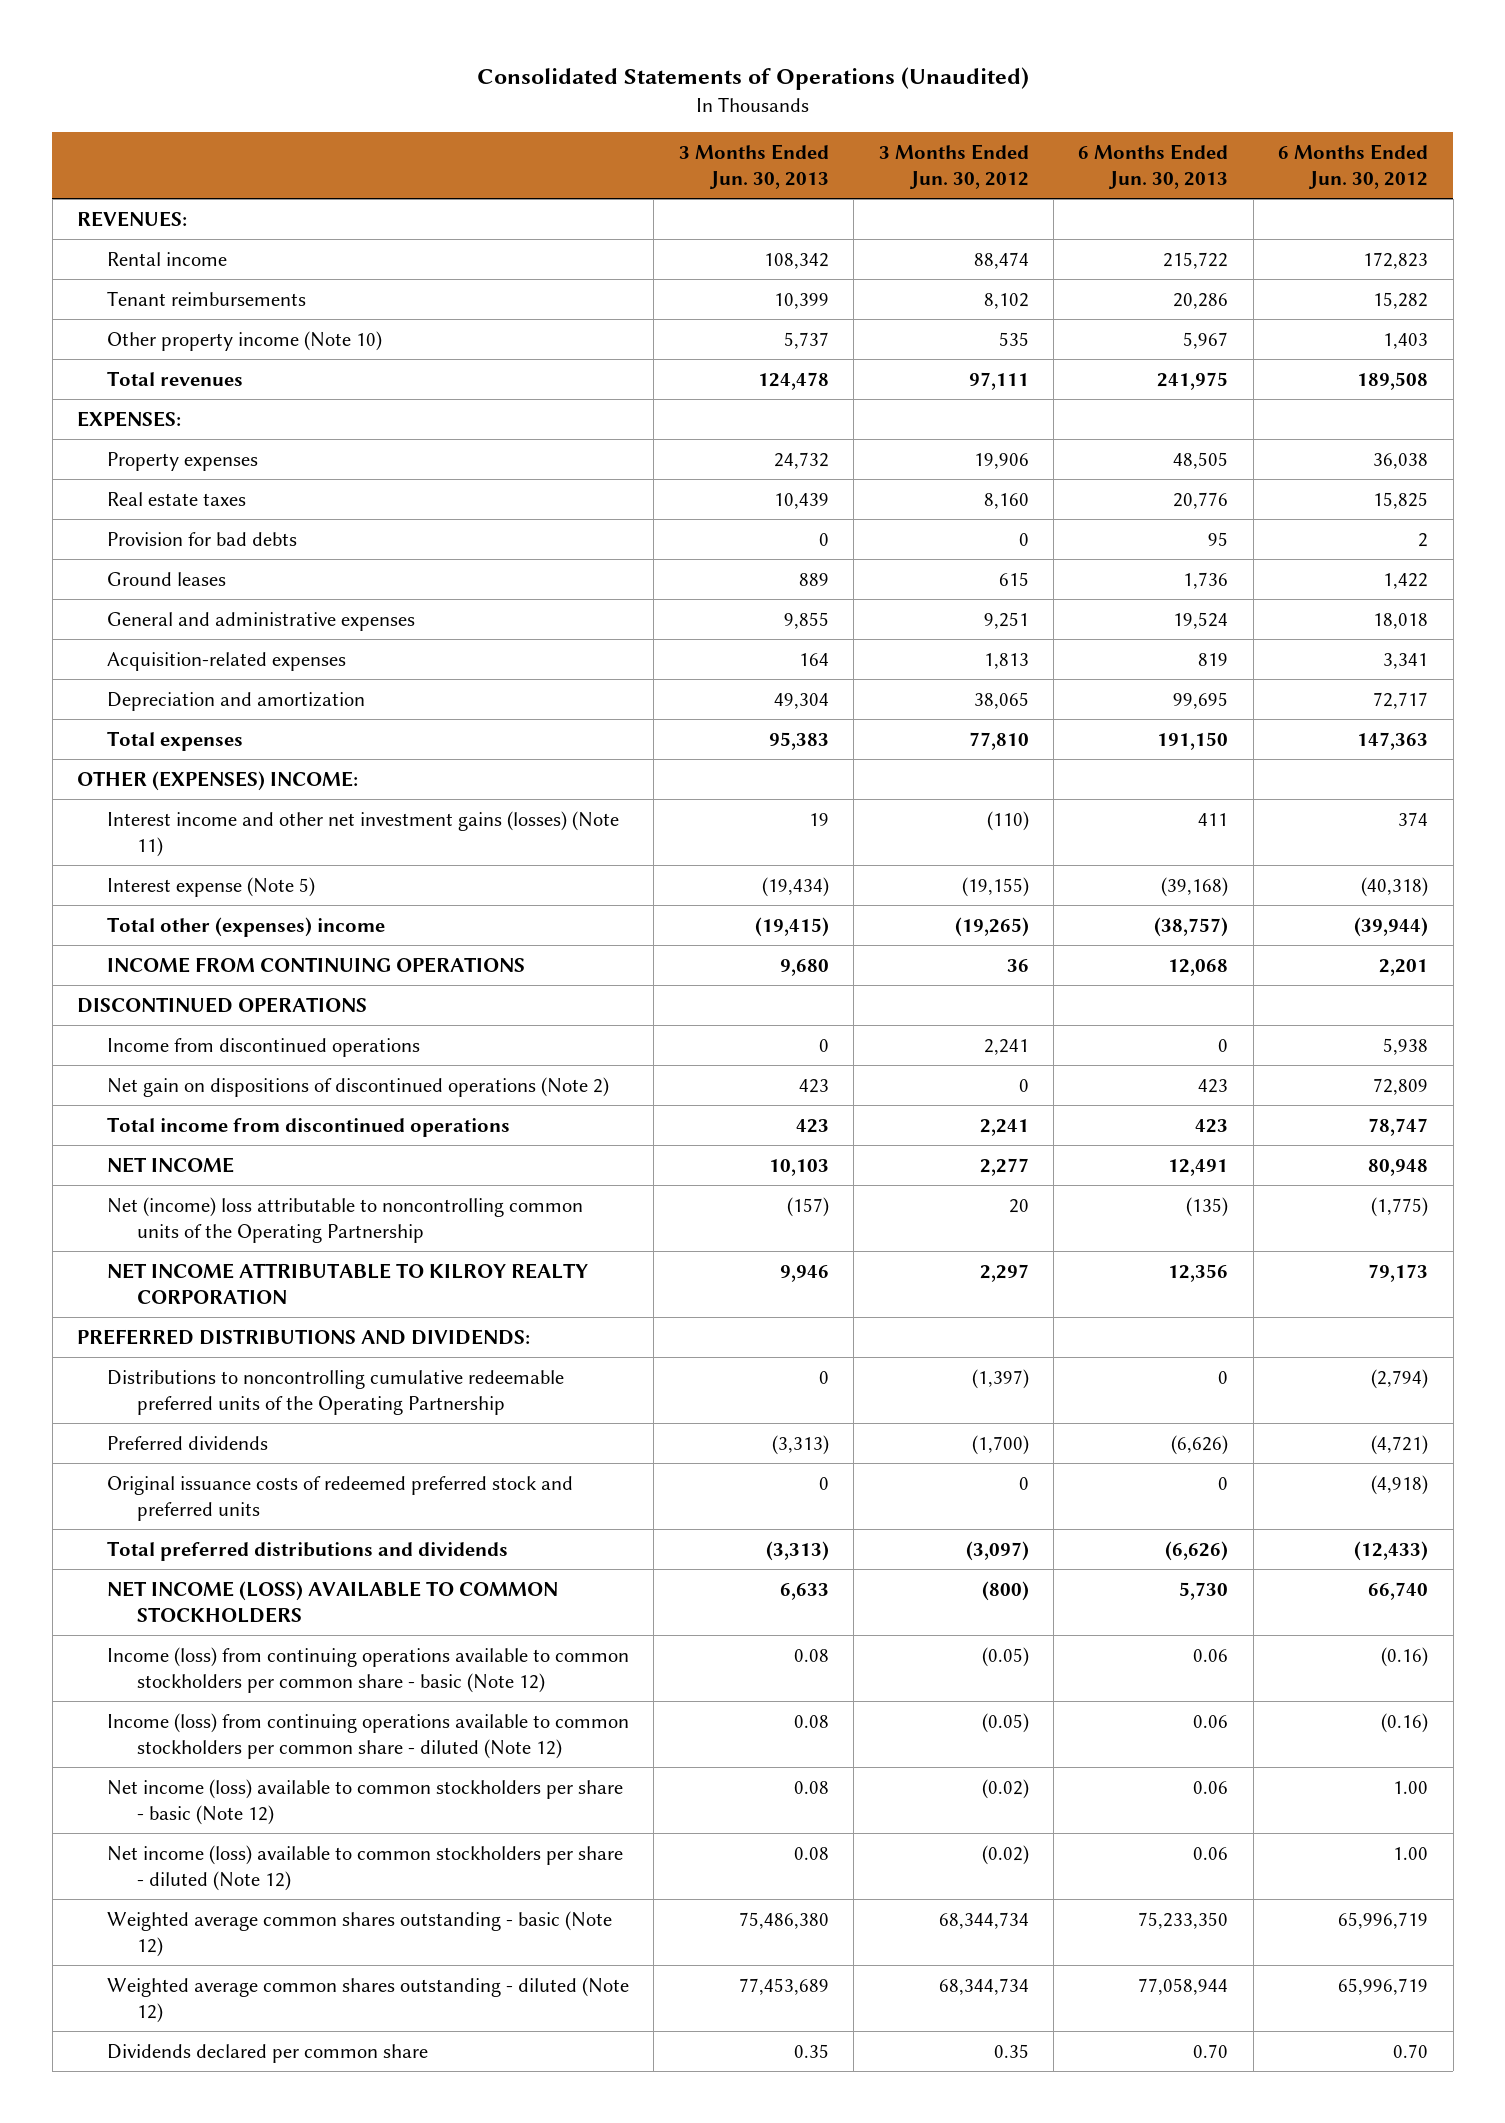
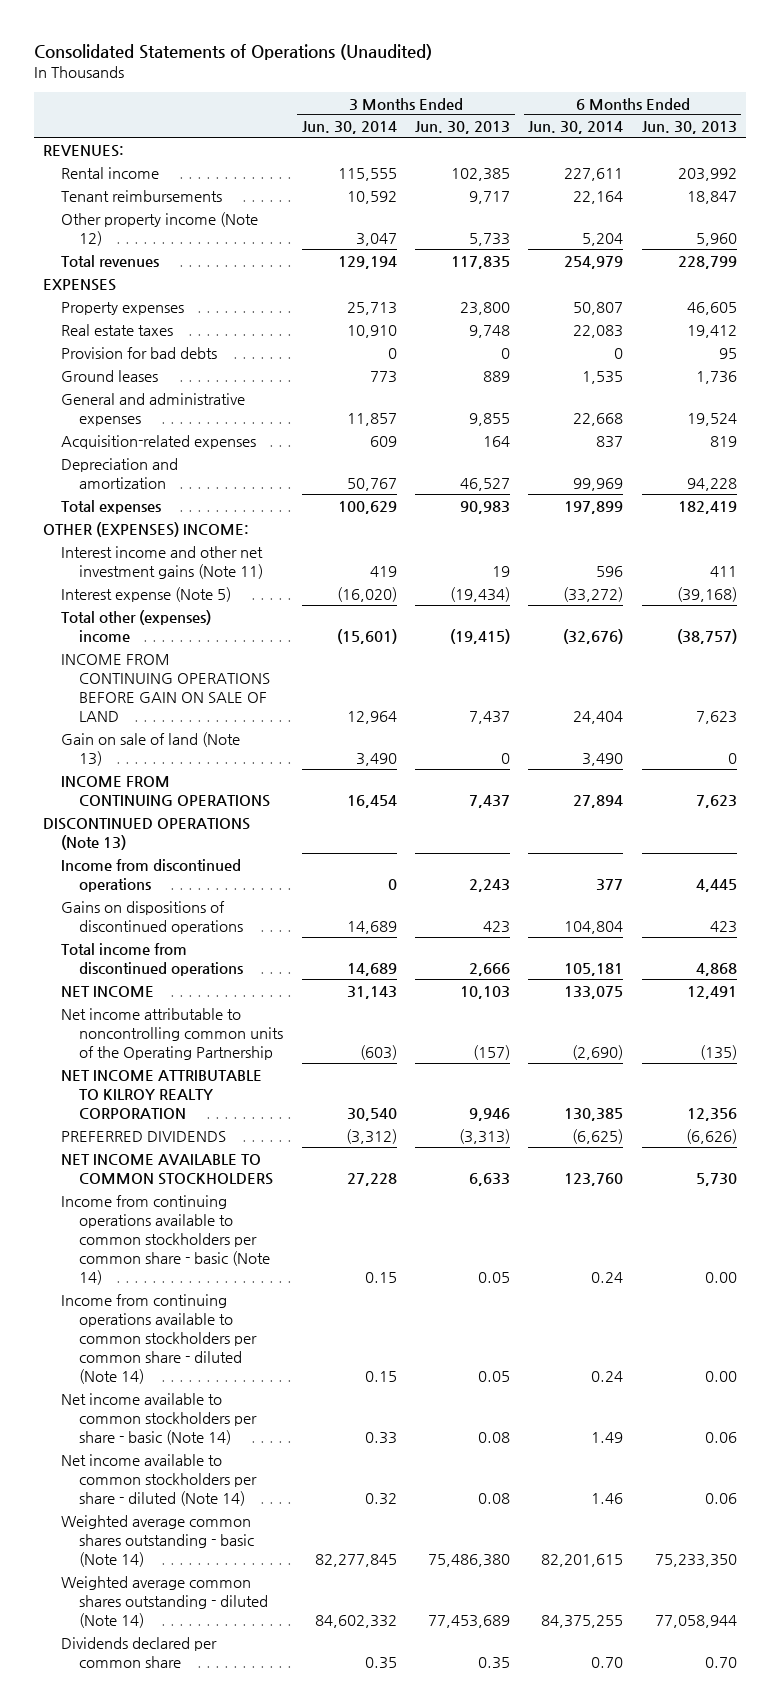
- | 3 Months Ended Jun. 30, 2013 | 3 Months Ended Jun. 30, 2012 | 6 Months Ended Jun. 30, 2013 | 6 Months Ended Jun. 30, 2012
+ | 3 Months Ended Jun. 30, 2014 | 3 Months Ended Jun. 30, 2013 | 6 Months Ended Jun. 30, 2014 | 6 Months Ended Jun. 30, 2013
- Rental income | 108,342 | 88,474 | 215,722 | 172,823
- Tenant reimbursements | 10,399 | 8,102 | 20,286 | 15,282
- Other property income (Note 10) | 5,737 | 535 | 5,967 | 1,403
- Total revenues | 124,478 | 97,111 | 241,975 | 189,508
- EXPENSES:
- Property expenses | 24,732 | 19,906 | 48,505 | 36,038
- Real estate taxes | 10,439 | 8,160 | 20,776 | 15,825
+ Rental income | 115,555 | 102,385 | 227,611 | 203,992
+ Tenant reimbursements | 10,592 | 9,717 | 22,164 | 18,847
+ Other property income (Note 12) | 3,047 | 5,733 | 5,204 | 5,960
+ Total revenues | 129,194 | 117,835 | 254,979 | 228,799
+ EXPENSES
+ Property expenses | 25,713 | 23,800 | 50,807 | 46,605
+ Real estate taxes | 10,910 | 9,748 | 22,083 | 19,412
- Depreciation and amortization | 49,304 | 38,065 | 99,695 | 72,717
- Total expenses | 95,383 | 77,810 | 191,150 | 147,363
+ Depreciation and amortization | 50,767 | 46,527 | 99,969 | 94,228
+ Total expenses | 100,629 | 90,983 | 197,899 | 182,419
- Interest income and other net investment gains (losses) (Note 11) | 19 | (110) | 411 | 374
+ Interest income and other net investment gains (Note 11) | 419 | 19 | 596 | 411
- INCOME FROM CONTINUING OPERATIONS | 9,680 | 36 | 12,068 | 2,201
- DISCONTINUED OPERATIONS
- Income from discontinued operations | 0 | 2,241 | 0 | 5,938
- Net gain on dispositions of discontinued operations (Note 2) | 423 | 0 | 423 | 72,809
- Total income from discontinued operations | 423 | 2,241 | 423 | 78,747
+ INCOME FROM CONTINUING OPERATIONS BEFORE GAIN ON SALE OF LAND | 12,964 | 7,437 | 24,404 | 7,623
+ Gain on sale of land (Note 13) | 3,490 | 0 | 3,490 | 0
+ INCOME FROM CONTINUING OPERATIONS | 16,454 | 7,437 | 27,894 | 7,623
+ DISCONTINUED OPERATIONS (Note 13)
+ Income from discontinued operations | 0 | 2,243 | 377 | 4,445
+ Gains on dispositions of discontinued operations | 14,689 | 423 | 104,804 | 423
+ Total income from discontinued operations | 14,689 | 2,666 | 105,181 | 4,868
- Net (income) loss attributable to noncontrolling common units of the Operating Partnership | (157) | 20 | (135) | (1,775)
+ Net income attributable to noncontrolling common units of the Operating Partnership | (603) | (157) | (2,690) | (135)
- PREFERRED DISTRIBUTIONS AND DIVIDENDS:
- Distributions to noncontrolling cumulative redeemable preferred units of the Operating Partnership | 0 | (1,397) | 0 | (2,794)
- Preferred dividends | (3,313) | (1,700) | (6,626) | (4,721)
- Original issuance costs of redeemed preferred stock and preferred units | 0 | 0 | 0 | (4,918)
- Total preferred distributions and dividends | (3,313) | (3,097) | (6,626) | (12,433)
- NET INCOME (LOSS) AVAILABLE TO COMMON STOCKHOLDERS | 6,633 | (800) | 5,730 | 66,740
- Income (loss) from continuing operations available to common stockholders per common share - basic (Note 12) | 0.08 | (0.05) | 0.06 | (0.16)
- Income (loss) from continuing operations available to common stockholders per common share - diluted (Note 12) | 0.08 | (0.05) | 0.06 | (0.16)
- Net income (loss) available to common stockholders per share - basic (Note 12) | 0.08 | (0.02) | 0.06 | 1.00
- Net income (loss) available to common stockholders per share - diluted (Note 12) | 0.08 | (0.02) | 0.06 | 1.00
- Weighted average common shares outstanding - basic (Note 12) | 75,486,380 | 68,344,734 | 75,233,350 | 65,996,719
- Weighted average common shares outstanding - diluted (Note 12) | 77,453,689 | 68,344,734 | 77,058,944 | 65,996,719
+ PREFERRED DIVIDENDS | (3,312) | (3,313) | (6,625) | (6,626)
+ NET INCOME AVAILABLE TO COMMON STOCKHOLDERS | 27,228 | 6,633 | 123,760 | 5,730
+ Income from continuing operations available to common stockholders per common share - basic (Note 14) | 0.15 | 0.05 | 0.24 | 0.00
+ Income from continuing operations available to common stockholders per common share - diluted (Note 14) | 0.15 | 0.05 | 0.24 | 0.00
+ Net income available to common stockholders per share - basic (Note 14) | 0.33 | 0.08 | 1.49 | 0.06
+ Net income available to common stockholders per share - diluted (Note 14) | 0.32 | 0.08 | 1.46 | 0.06
+ Weighted average common shares outstanding - basic (Note 14) | 82,277,845 | 75,486,380 | 82,201,615 | 75,233,350
+ Weighted average common shares outstanding - diluted (Note 14) | 84,602,332 | 77,453,689 | 84,375,255 | 77,058,944

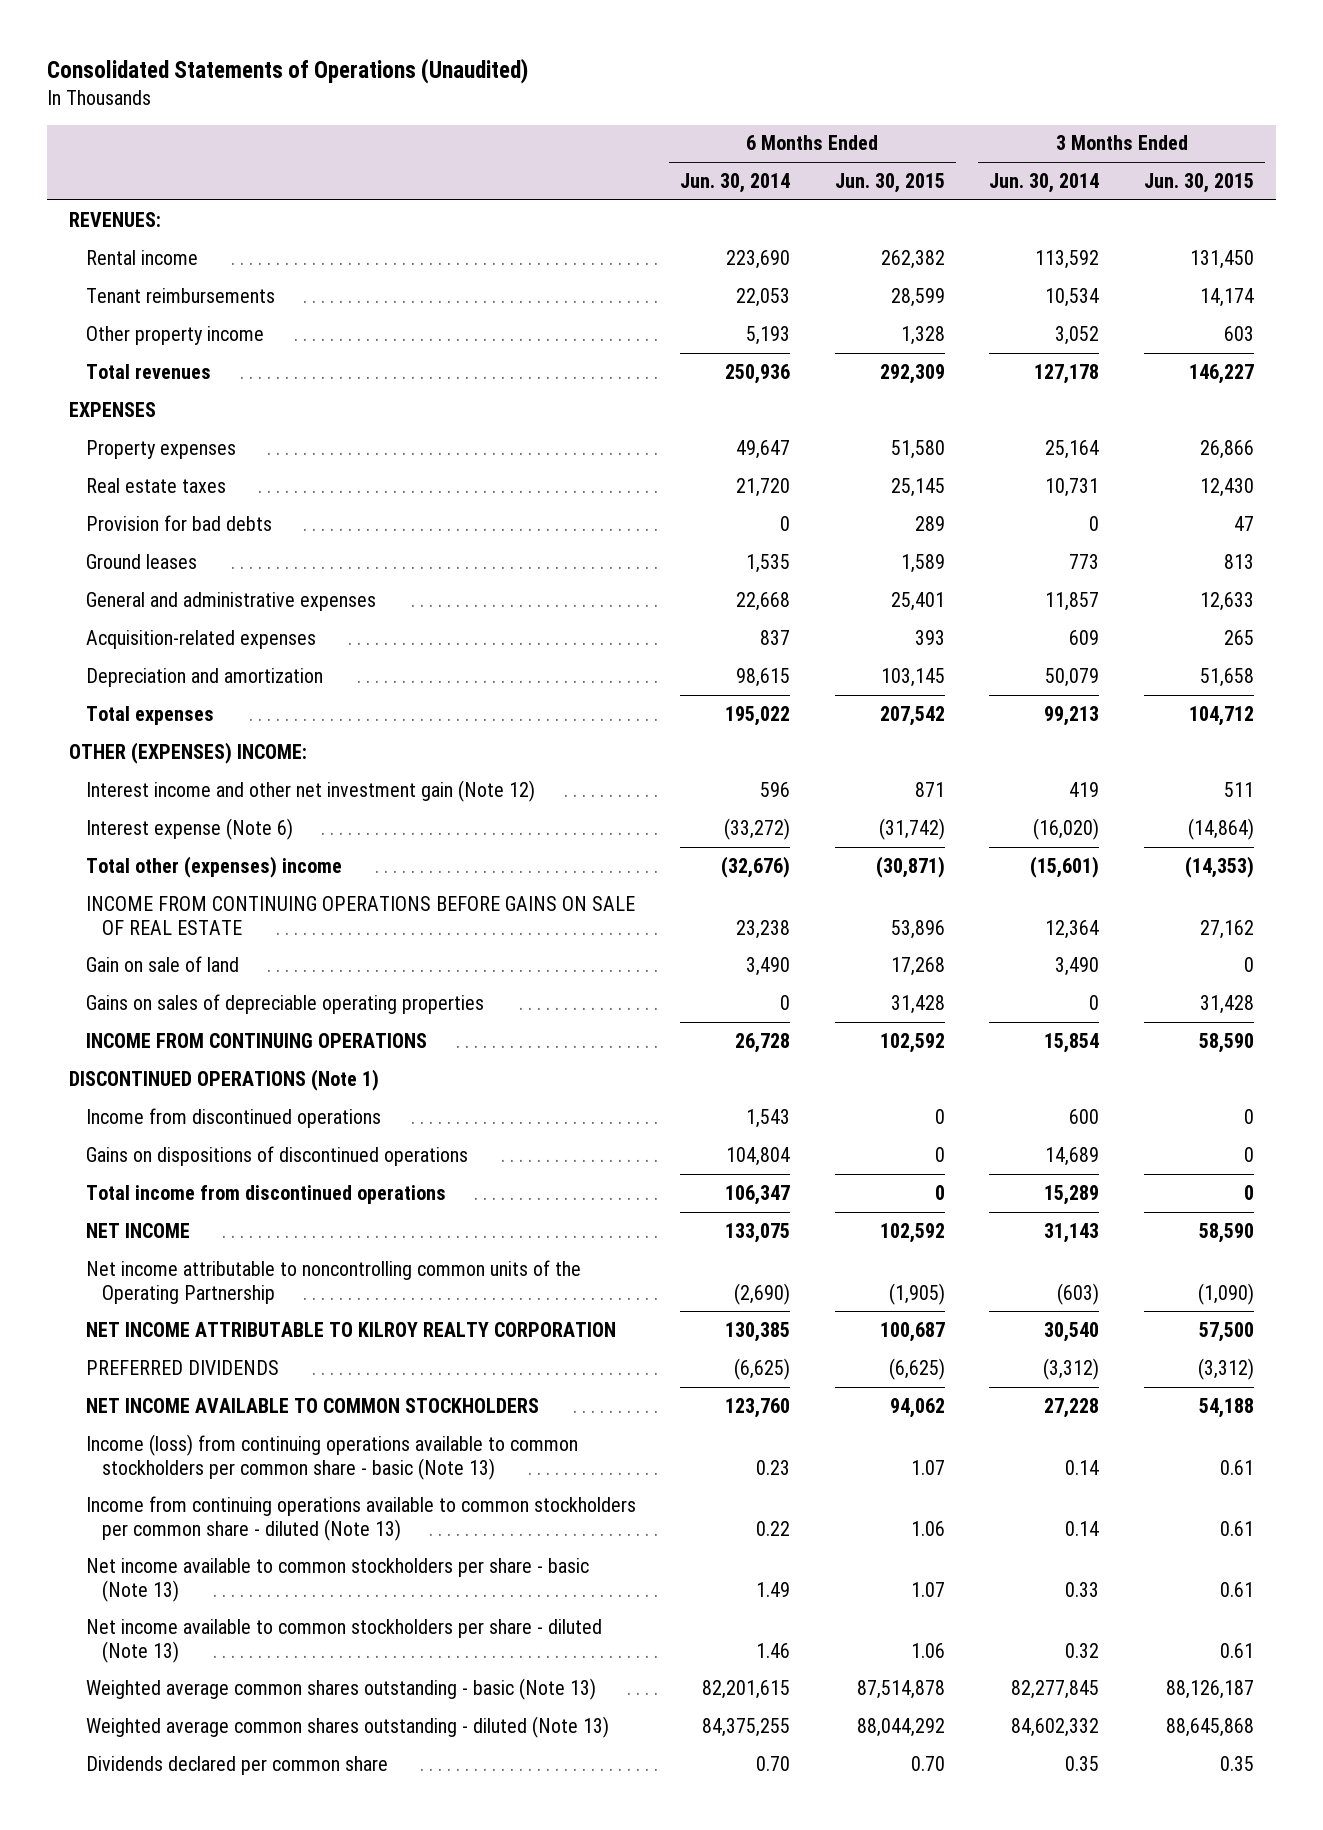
- | 3 Months Ended Jun. 30, 2014 | 3 Months Ended Jun. 30, 2013 | 6 Months Ended Jun. 30, 2014 | 6 Months Ended Jun. 30, 2013
+ | 6 Months Ended Jun. 30, 2014 | 6 Months Ended Jun. 30, 2015 | 3 Months Ended Jun. 30, 2014 | 3 Months Ended Jun. 30, 2015
- Rental income | 115,555 | 102,385 | 227,611 | 203,992
- Tenant reimbursements | 10,592 | 9,717 | 22,164 | 18,847
- Other property income (Note 12) | 3,047 | 5,733 | 5,204 | 5,960
- Total revenues | 129,194 | 117,835 | 254,979 | 228,799
+ Rental income | 223,690 | 262,382 | 113,592 | 131,450
+ Tenant reimbursements | 22,053 | 28,599 | 10,534 | 14,174
+ Other property income | 5,193 | 1,328 | 3,052 | 603
+ Total revenues | 250,936 | 292,309 | 127,178 | 146,227
- Property expenses | 25,713 | 23,800 | 50,807 | 46,605
- Real estate taxes | 10,910 | 9,748 | 22,083 | 19,412
+ Property expenses | 49,647 | 51,580 | 25,164 | 26,866
+ Real estate taxes | 21,720 | 25,145 | 10,731 | 12,430
- Depreciation and amortization | 50,767 | 46,527 | 99,969 | 94,228
- Total expenses | 100,629 | 90,983 | 197,899 | 182,419
+ Depreciation and amortization | 98,615 | 103,145 | 50,079 | 51,658
+ Total expenses | 195,022 | 207,542 | 99,213 | 104,712
- Interest income and other net investment gains (Note 11) | 419 | 19 | 596 | 411
- Interest expense (Note 5) | (16,020) | (19,434) | (33,272) | (39,168)
+ Interest income and other net investment gain (Note 12) | 596 | 871 | 419 | 511
+ Interest expense (Note 6) | (33,272) | (31,742) | (16,020) | (14,864)
- INCOME FROM CONTINUING OPERATIONS BEFORE GAIN ON SALE OF LAND | 12,964 | 7,437 | 24,404 | 7,623
- Gain on sale of land (Note 13) | 3,490 | 0 | 3,490 | 0
- INCOME FROM CONTINUING OPERATIONS | 16,454 | 7,437 | 27,894 | 7,623
- DISCONTINUED OPERATIONS (Note 13)
- Income from discontinued operations | 0 | 2,243 | 377 | 4,445
+ INCOME FROM CONTINUING OPERATIONS BEFORE GAINS ON SALE OF REAL ESTATE | 23,238 | 53,896 | 12,364 | 27,162
+ Gain on sale of land | 3,490 | 17,268 | 3,490 | 0
+ Gains on sales of depreciable operating properties | 0 | 31,428 | 0 | 31,428
+ INCOME FROM CONTINUING OPERATIONS | 26,728 | 102,592 | 15,854 | 58,590
+ DISCONTINUED OPERATIONS (Note 1)
+ Income from discontinued operations | 1,543 | 0 | 600 | 0
- Total income from discontinued operations | 14,689 | 2,666 | 105,181 | 4,868
+ Total income from discontinued operations | 106,347 | 0 | 15,289 | 0
- Income from continuing operations available to common stockholders per common share - basic (Note 14) | 0.15 | 0.05 | 0.24 | 0.00
- Income from continuing operations available to common stockholders per common share - diluted (Note 14) | 0.15 | 0.05 | 0.24 | 0.00
- Net income available to common stockholders per share - basic (Note 14) | 0.33 | 0.08 | 1.49 | 0.06
- Net income available to common stockholders per share - diluted (Note 14) | 0.32 | 0.08 | 1.46 | 0.06
- Weighted average common shares outstanding - basic (Note 14) | 82,277,845 | 75,486,380 | 82,201,615 | 75,233,350
- Weighted average common shares outstanding - diluted (Note 14) | 84,602,332 | 77,453,689 | 84,375,255 | 77,058,944
+ Income (loss) from continuing operations available to common stockholders per common share - basic (Note 13) | 0.23 | 1.07 | 0.14 | 0.61
+ Income from continuing operations available to common stockholders per common share - diluted (Note 13) | 0.22 | 1.06 | 0.14 | 0.61
+ Net income available to common stockholders per share - basic (Note 13) | 1.49 | 1.07 | 0.33 | 0.61
+ Net income available to common stockholders per share - diluted (Note 13) | 1.46 | 1.06 | 0.32 | 0.61
+ Weighted average common shares outstanding - basic (Note 13) | 82,201,615 | 87,514,878 | 82,277,845 | 88,126,187
+ Weighted average common shares outstanding - diluted (Note 13) | 84,375,255 | 88,044,292 | 84,602,332 | 88,645,868

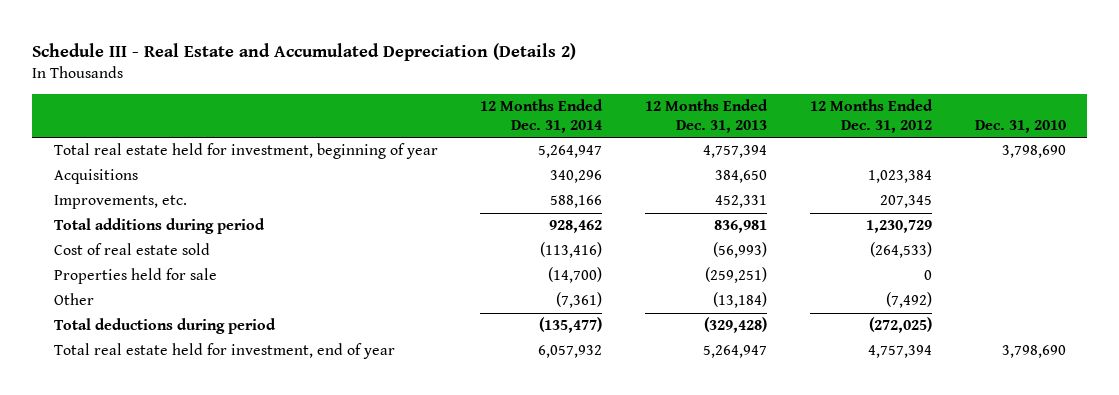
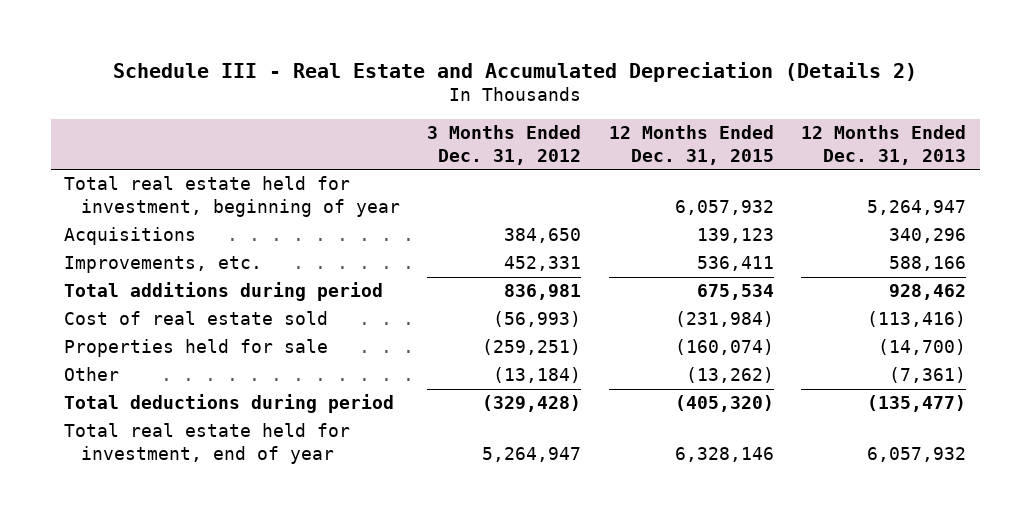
- | 12 Months Ended Dec. 31, 2014 | 12 Months Ended Dec. 31, 2013 | 12 Months Ended Dec. 31, 2012 | Dec. 31, 2010
+ | 3 Months Ended Dec. 31, 2012 | 12 Months Ended Dec. 31, 2015 | 12 Months Ended Dec. 31, 2013
- Total real estate held for investment, beginning of year | 5,264,947 | 4,757,394 | | 3,798,690
- Acquisitions | 340,296 | 384,650 | 1,023,384 |
- Improvements, etc. | 588,166 | 452,331 | 207,345 |
- Total additions during period | 928,462 | 836,981 | 1,230,729 |
- Cost of real estate sold | (113,416) | (56,993) | (264,533) |
- Properties held for sale | (14,700) | (259,251) | 0 |
- Other | (7,361) | (13,184) | (7,492) |
- Total deductions during period | (135,477) | (329,428) | (272,025) |
- Total real estate held for investment, end of year | 6,057,932 | 5,264,947 | 4,757,394 | 3,798,690
+ Total real estate held for investment, beginning of year | | 6,057,932 | 5,264,947
+ Acquisitions | 384,650 | 139,123 | 340,296
+ Improvements, etc. | 452,331 | 536,411 | 588,166
+ Total additions during period | 836,981 | 675,534 | 928,462
+ Cost of real estate sold | (56,993) | (231,984) | (113,416)
+ Properties held for sale | (259,251) | (160,074) | (14,700)
+ Other | (13,184) | (13,262) | (7,361)
+ Total deductions during period | (329,428) | (405,320) | (135,477)
+ Total real estate held for investment, end of year | 5,264,947 | 6,328,146 | 6,057,932

